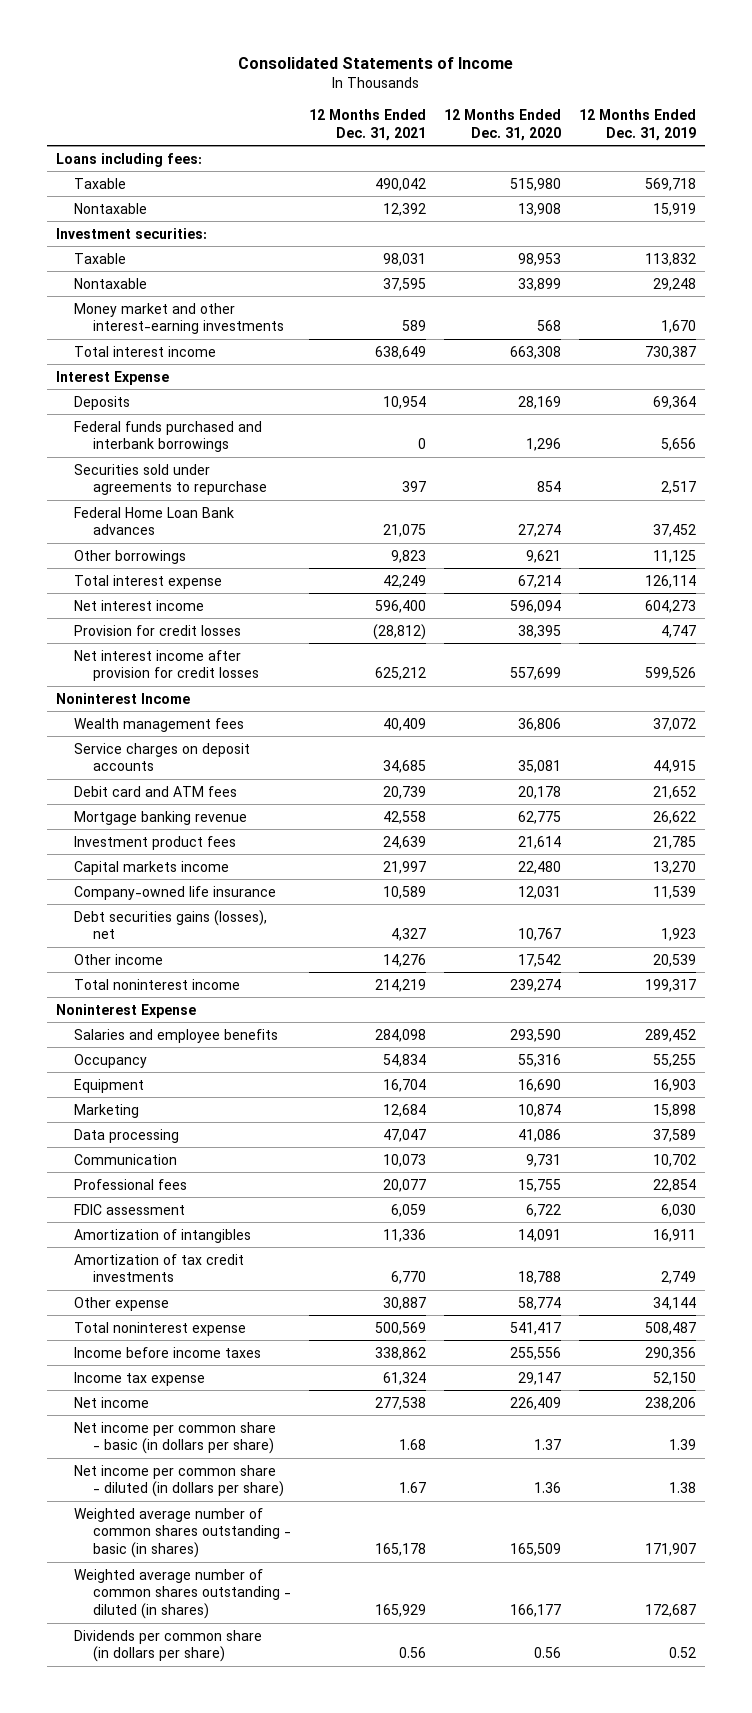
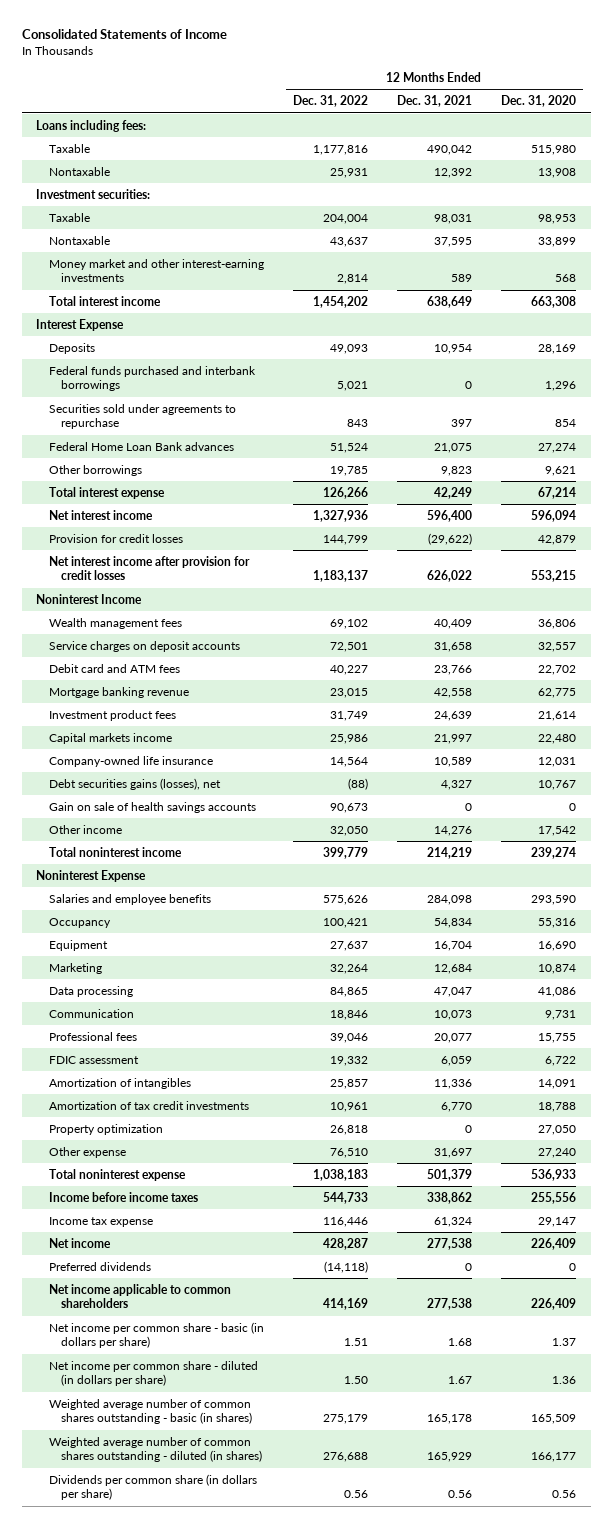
- | 12 Months Ended Dec. 31, 2021 | 12 Months Ended Dec. 31, 2020 | 12 Months Ended Dec. 31, 2019
+ | 12 Months Ended Dec. 31, 2022 | 12 Months Ended Dec. 31, 2021 | 12 Months Ended Dec. 31, 2020
- Provision for credit losses | (28,812) | 38,395 | 4,747
- Net interest income after provision for credit losses | 625,212 | 557,699 | 599,526
+ Provision for credit losses | 144,799 | (29,622) | 42,879
+ Net interest income after provision for credit losses | 1,183,137 | 626,022 | 553,215
- Service charges on deposit accounts | 34,685 | 35,081 | 44,915
- Debit card and ATM fees | 20,739 | 20,178 | 21,652
+ Service charges on deposit accounts | 72,501 | 31,658 | 32,557
+ Debit card and ATM fees | 40,227 | 23,766 | 22,702
+ Gain on sale of health savings accounts | 90,673 | 0 | 0
- Other expense | 30,887 | 58,774 | 34,144
- Total noninterest expense | 500,569 | 541,417 | 508,487
+ Property optimization | 26,818 | 0 | 27,050
+ Other expense | 76,510 | 31,697 | 27,240
+ Total noninterest expense | 1,038,183 | 501,379 | 536,933
+ Preferred dividends | (14,118) | 0 | 0
+ Net income applicable to common shareholders | 414,169 | 277,538 | 226,409

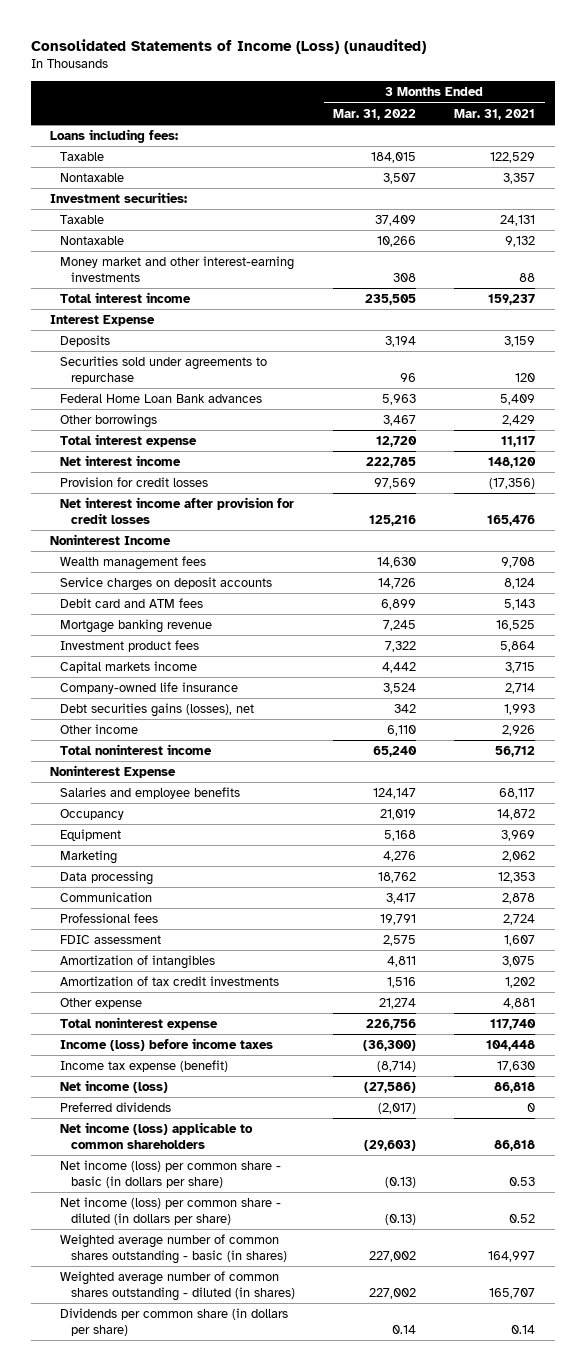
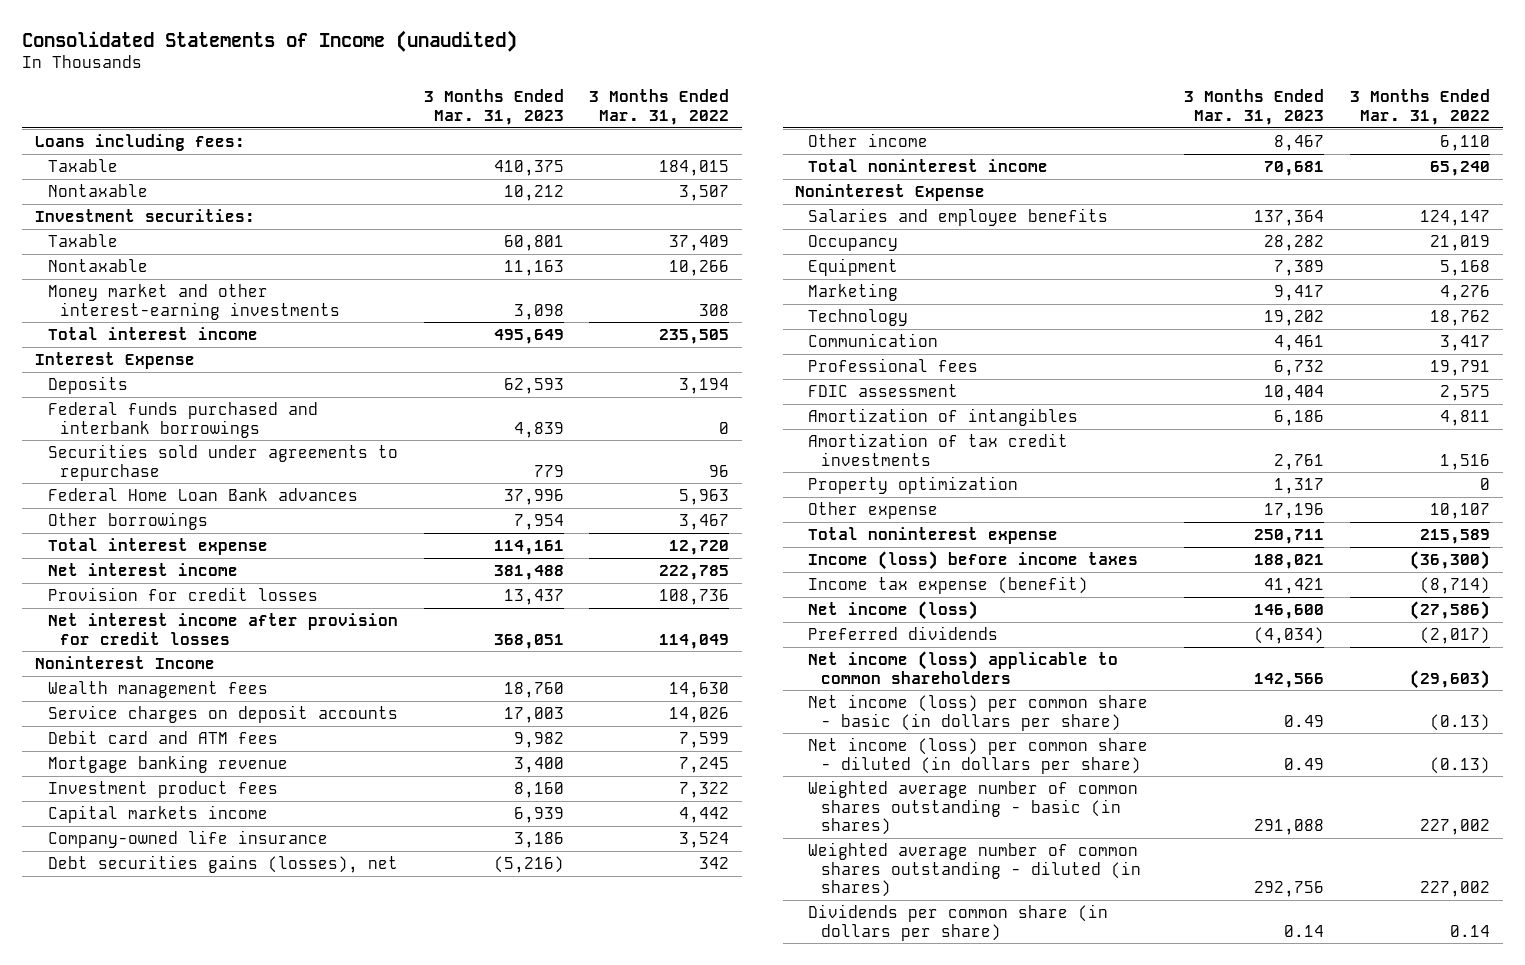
- Consolidated Statements of Income (Loss) (unaudited)
+ Consolidated Statements of Income (unaudited)
- | 3 Months Ended Mar. 31, 2022 | 3 Months Ended Mar. 31, 2021
+ | 3 Months Ended Mar. 31, 2023 | 3 Months Ended Mar. 31, 2022
+ Federal funds purchased and interbank borrowings | 4,839 | 0
- Provision for credit losses | 97,569 | (17,356)
- Net interest income after provision for credit losses | 125,216 | 165,476
+ Provision for credit losses | 13,437 | 108,736
+ Net interest income after provision for credit losses | 368,051 | 114,049
- Service charges on deposit accounts | 14,726 | 8,124
- Debit card and ATM fees | 6,899 | 5,143
+ Service charges on deposit accounts | 17,003 | 14,026
+ Debit card and ATM fees | 9,982 | 7,599
- Data processing | 18,762 | 12,353
+ Technology | 19,202 | 18,762
- Other expense | 21,274 | 4,881
- Total noninterest expense | 226,756 | 117,740
+ Property optimization | 1,317 | 0
+ Other expense | 17,196 | 10,107
+ Total noninterest expense | 250,711 | 215,589

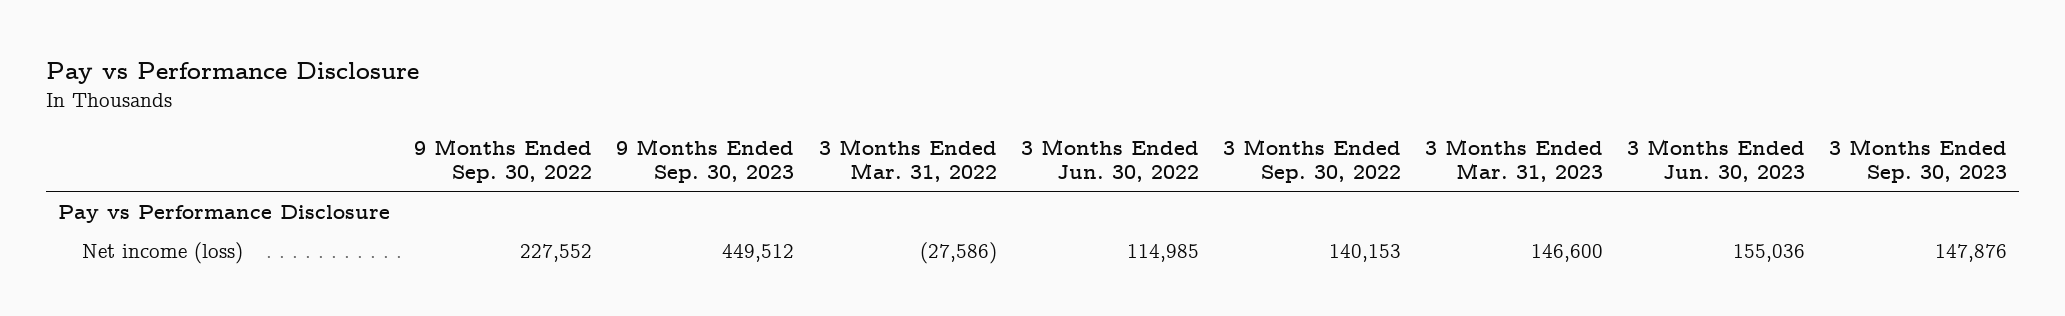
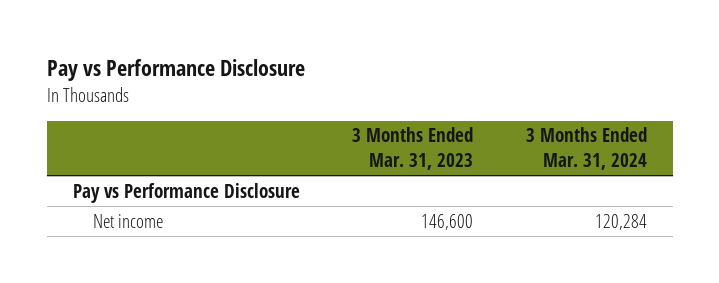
- | 9 Months Ended Sep. 30, 2022 | 9 Months Ended Sep. 30, 2023 | 3 Months Ended Mar. 31, 2022 | 3 Months Ended Jun. 30, 2022 | 3 Months Ended Sep. 30, 2022 | 3 Months Ended Mar. 31, 2023 | 3 Months Ended Jun. 30, 2023 | 3 Months Ended Sep. 30, 2023
+ | 3 Months Ended Mar. 31, 2023 | 3 Months Ended Mar. 31, 2024
- Net income (loss) | 227,552 | 449,512 | (27,586) | 114,985 | 140,153 | 146,600 | 155,036 | 147,876
+ Net income | 146,600 | 120,284

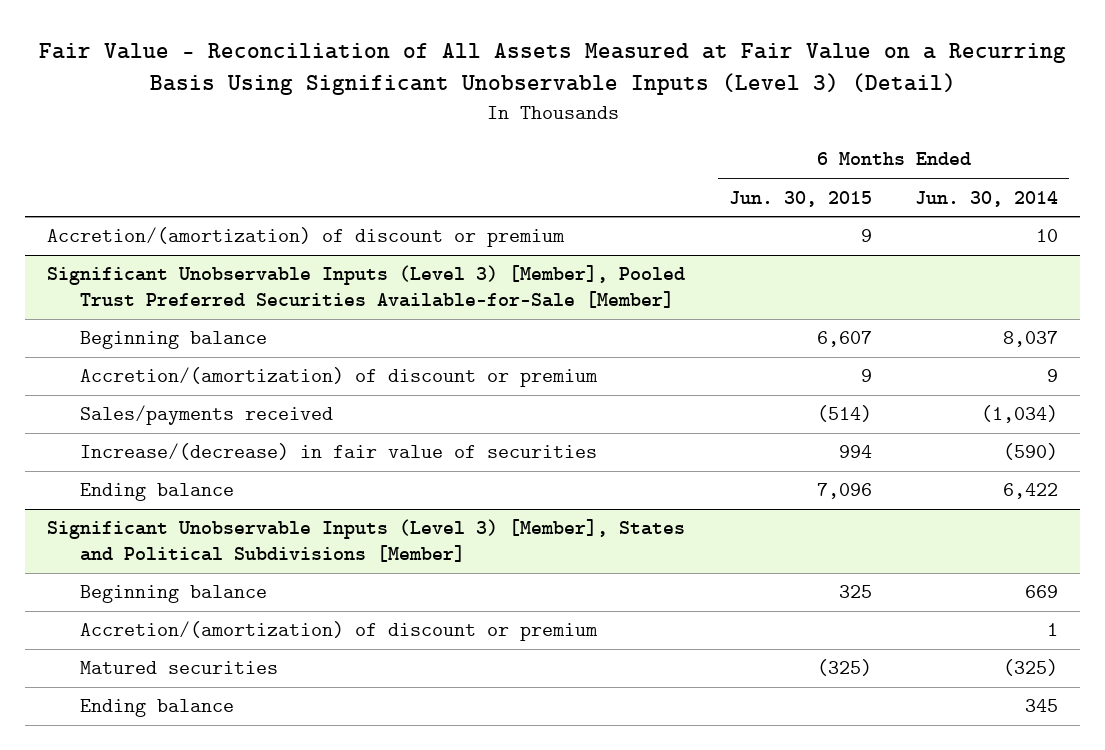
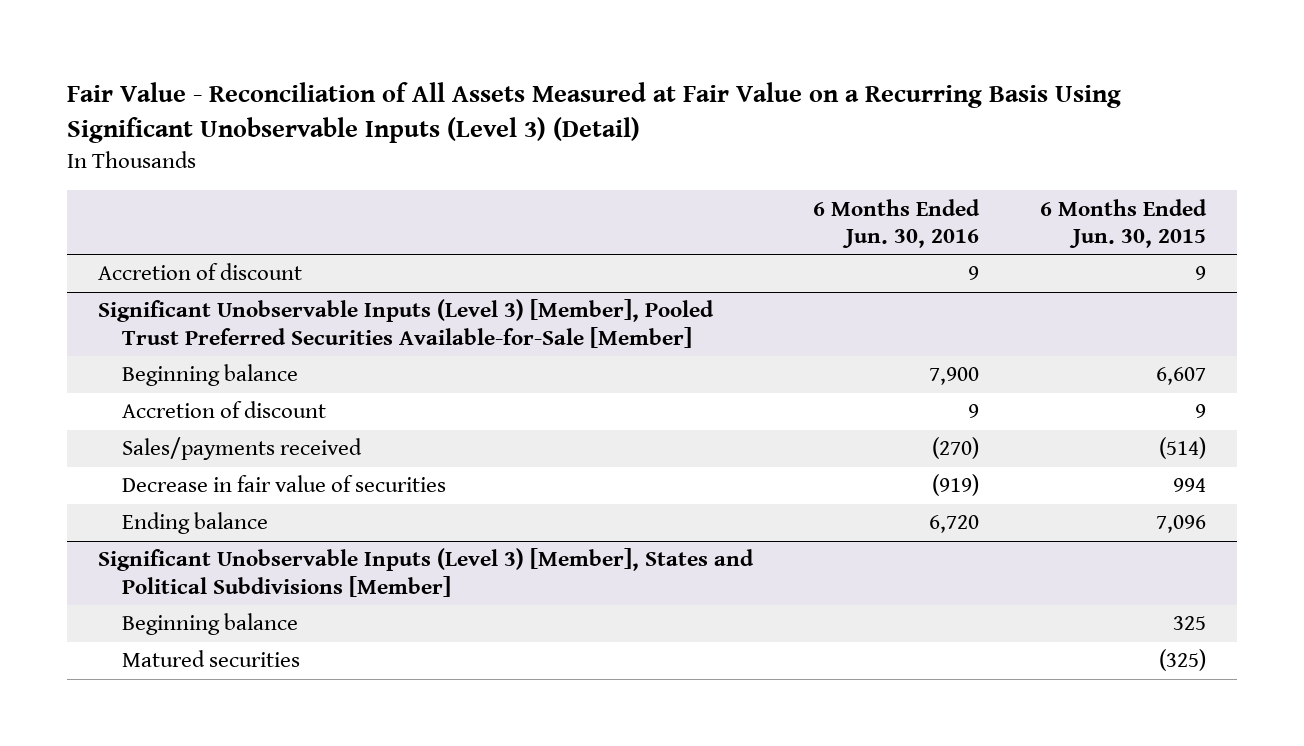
- | 6 Months Ended Jun. 30, 2015 | 6 Months Ended Jun. 30, 2014
+ | 6 Months Ended Jun. 30, 2016 | 6 Months Ended Jun. 30, 2015
- Accretion/(amortization) of discount or premium | 9 | 10
+ Accretion of discount | 9 | 9
@ Significant Unobservable Inputs (Level 3) [Member], Pooled Trust Preferred Securities Available-for-Sale [Member]
- Accretion/(amortization) of discount or premium | 9 | 9
+ Accretion of discount | 9 | 9
- Increase/(decrease) in fair value of securities | 994 | (590)
+ Decrease in fair value of securities | (919) | 994
@ Significant Unobservable Inputs (Level 3) [Member], States and Political Subdivisions [Member]
- Accretion/(amortization) of discount or premium | | 1
- Ending balance | | 345

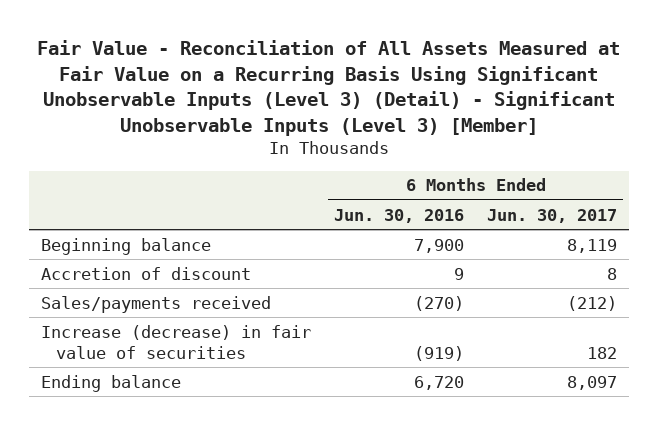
- Fair Value - Reconciliation of All Assets Measured at Fair Value on a Recurring Basis Using Significant Unobservable Inputs (Level 3) (Detail)
+ Fair Value - Reconciliation of All Assets Measured at Fair Value on a Recurring Basis Using Significant Unobservable Inputs (Level 3) (Detail) - Significant Unobservable Inputs (Level 3) [Member]
- | 6 Months Ended Jun. 30, 2016 | 6 Months Ended Jun. 30, 2015
+ | 6 Months Ended Jun. 30, 2016 | 6 Months Ended Jun. 30, 2017
- Accretion of discount | 9 | 9
- Significant Unobservable Inputs (Level 3) [Member], Pooled Trust Preferred Securities Available-for-Sale [Member]
- Decrease in fair value of securities | (919) | 994
+ Increase (decrease) in fair value of securities | (919) | 182
- Significant Unobservable Inputs (Level 3) [Member], States and Political Subdivisions [Member]
- Beginning balance | | 325
- Matured securities | | (325)

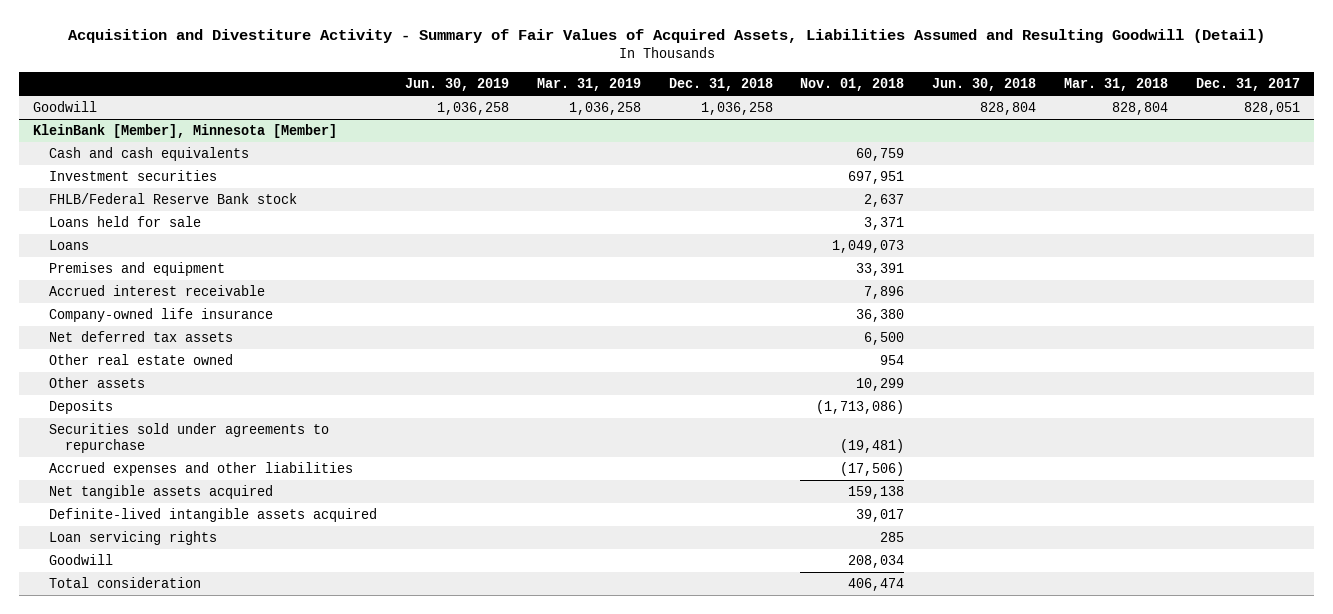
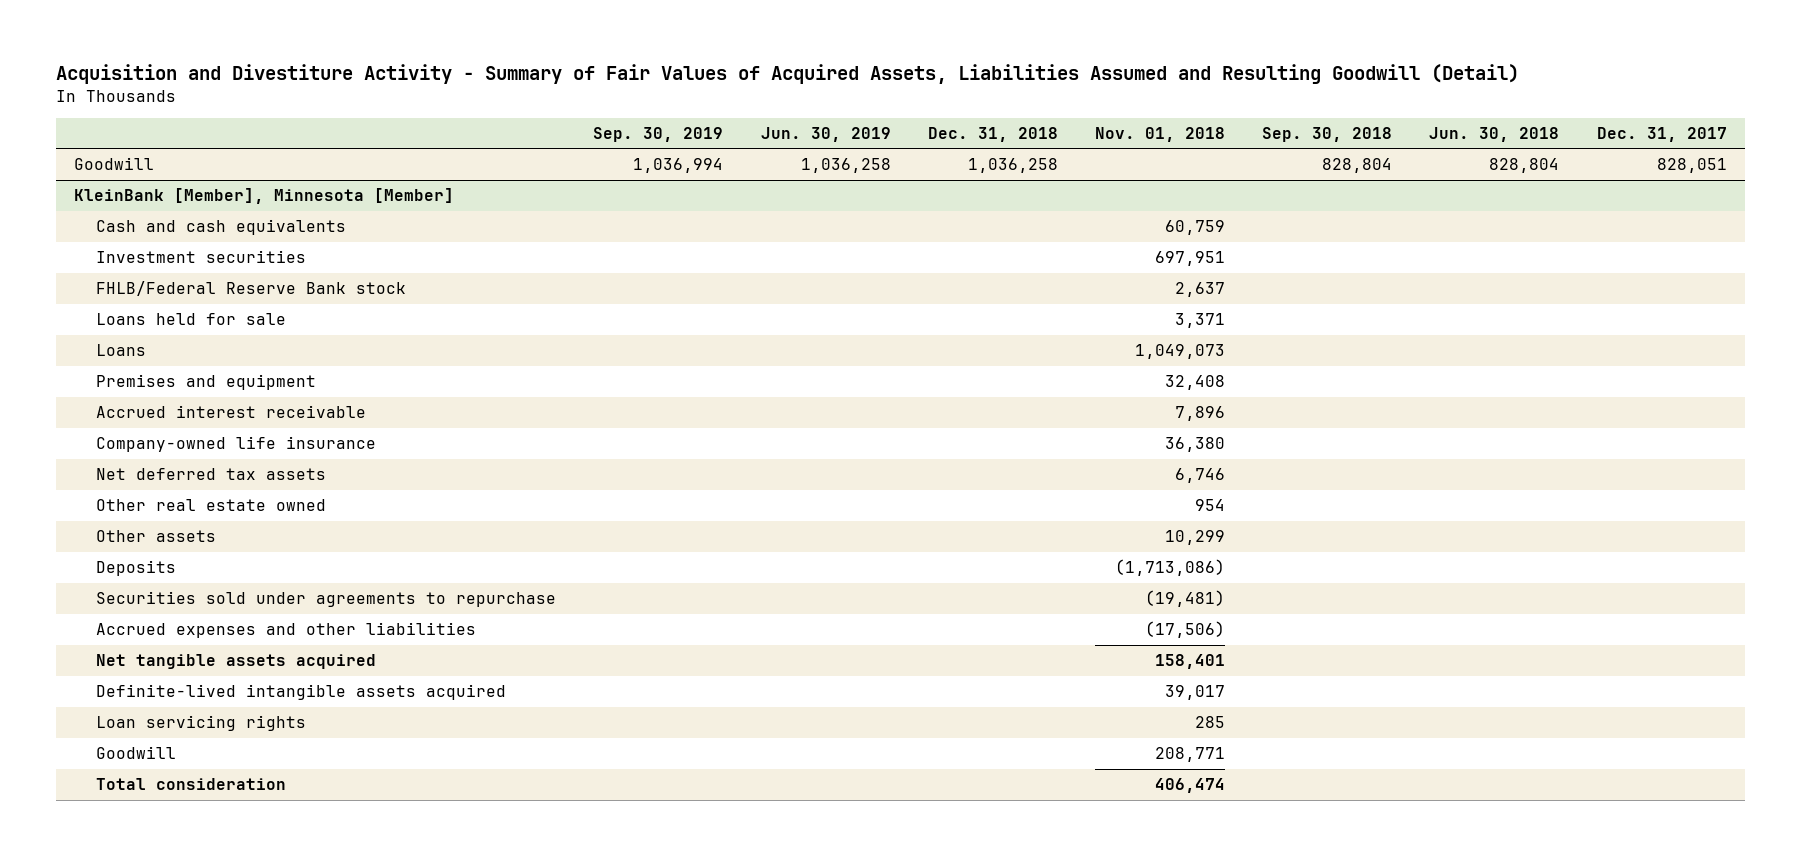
- | Jun. 30, 2019 | Mar. 31, 2019 | Dec. 31, 2018 | Nov. 01, 2018 | Jun. 30, 2018 | Mar. 31, 2018 | Dec. 31, 2017
+ | Sep. 30, 2019 | Jun. 30, 2019 | Dec. 31, 2018 | Nov. 01, 2018 | Sep. 30, 2018 | Jun. 30, 2018 | Dec. 31, 2017
@ KleinBank [Member], Minnesota [Member]
- Premises and equipment | | | | 33,391 | | |
+ Premises and equipment | | | | 32,408 | | |
- Net deferred tax assets | | | | 6,500 | | |
+ Net deferred tax assets | | | | 6,746 | | |
- Net tangible assets acquired | | | | 159,138 | | |
+ Net tangible assets acquired | | | | 158,401 | | |
- Goodwill | | | | 208,034 | | |
+ Goodwill | | | | 208,771 | | |

